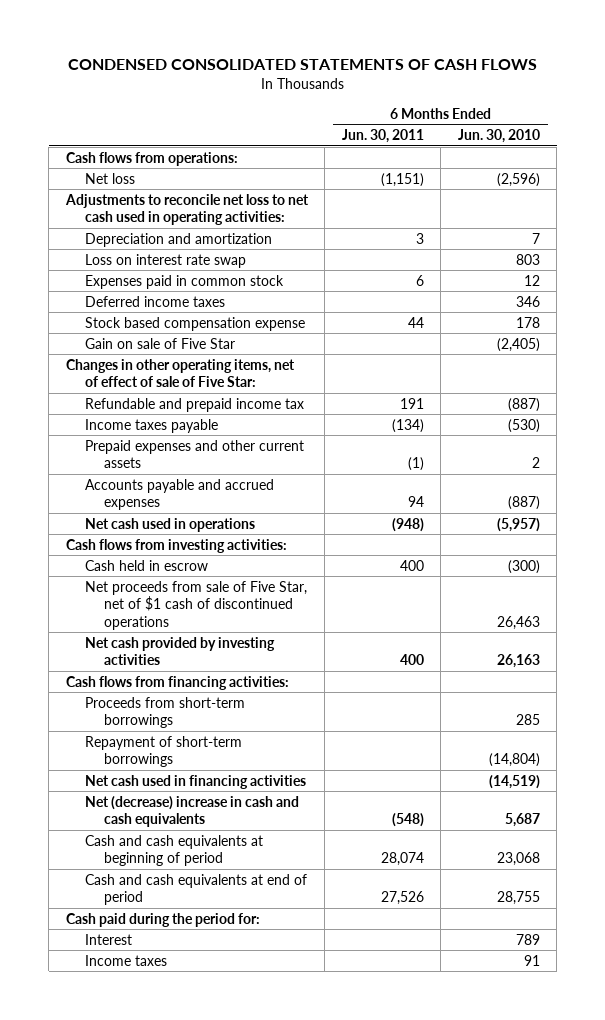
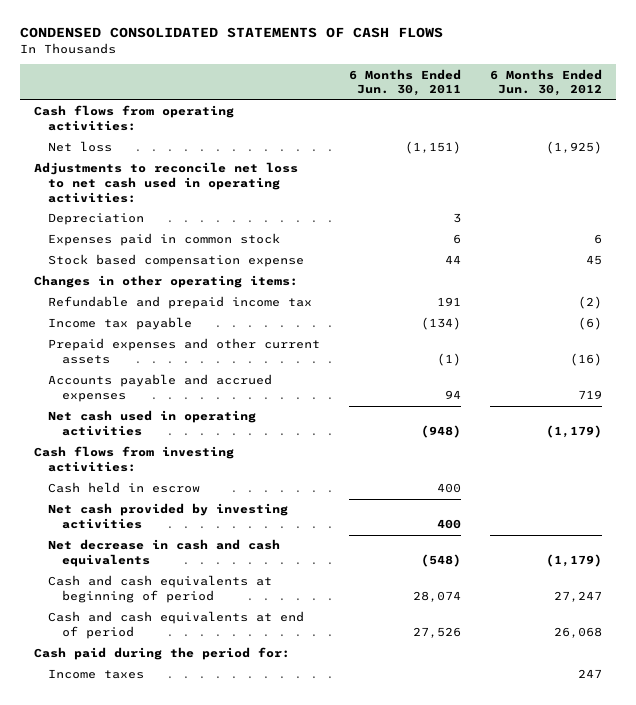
- | 6 Months Ended Jun. 30, 2011 | 6 Months Ended Jun. 30, 2010
+ | 6 Months Ended Jun. 30, 2011 | 6 Months Ended Jun. 30, 2012
- Cash flows from operations:
+ Cash flows from operating activities:
- Depreciation and amortization | 3 | 7
- Loss on interest rate swap | | 803
+ Depreciation | 3 |
- Deferred income taxes | | 346
- Gain on sale of Five Star | | (2,405)
- Changes in other operating items, net of effect of sale of Five Star:
+ Changes in other operating items:
- Income taxes payable | (134) | (530)
+ Income tax payable | (134) | (6)
- Net cash used in operations | (948) | (5,957)
+ Net cash used in operating activities | (948) | (1,179)
- Net proceeds from sale of Five Star, net of $1 cash of discontinued operations | | 26,463
- Cash flows from financing activities:
- Proceeds from short-term borrowings | | 285
- Repayment of short-term borrowings | | (14,804)
- Net cash used in financing activities | | (14,519)
- Net (decrease) increase in cash and cash equivalents | (548) | 5,687
+ Net decrease in cash and cash equivalents | (548) | (1,179)
- Interest | | 789

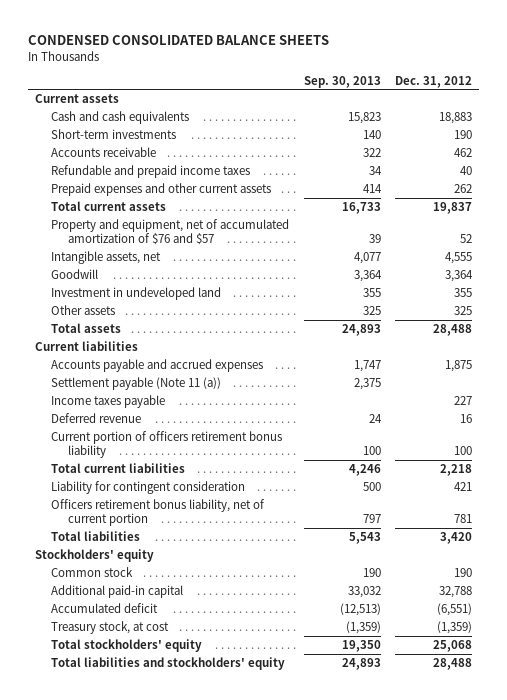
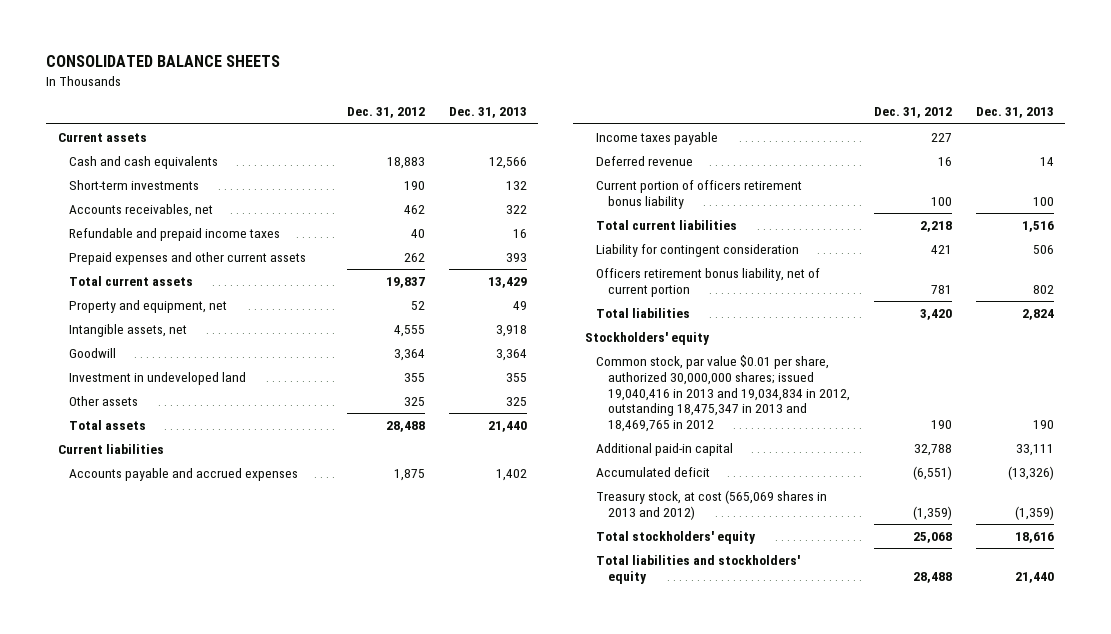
- CONDENSED CONSOLIDATED BALANCE SHEETS
+ CONSOLIDATED BALANCE SHEETS
- | Sep. 30, 2013 | Dec. 31, 2012
+ | Dec. 31, 2012 | Dec. 31, 2013
- Accounts receivable | 322 | 462
+ Accounts receivables, net | 462 | 322
- Property and equipment, net of accumulated amortization of $76 and $57 | 39 | 52
+ Property and equipment, net | 52 | 49
- Settlement payable (Note 11 (a)) | 2,375 |
- Common stock | 190 | 190
+ Common stock, par value $0.01 per share, authorized 30,000,000 shares; issued 19,040,416 in 2013 and 19,034,834 in 2012, outstanding 18,475,347 in 2013 and 18,469,765 in 2012 | 190 | 190
- Treasury stock, at cost | (1,359) | (1,359)
+ Treasury stock, at cost (565,069 shares in 2013 and 2012) | (1,359) | (1,359)

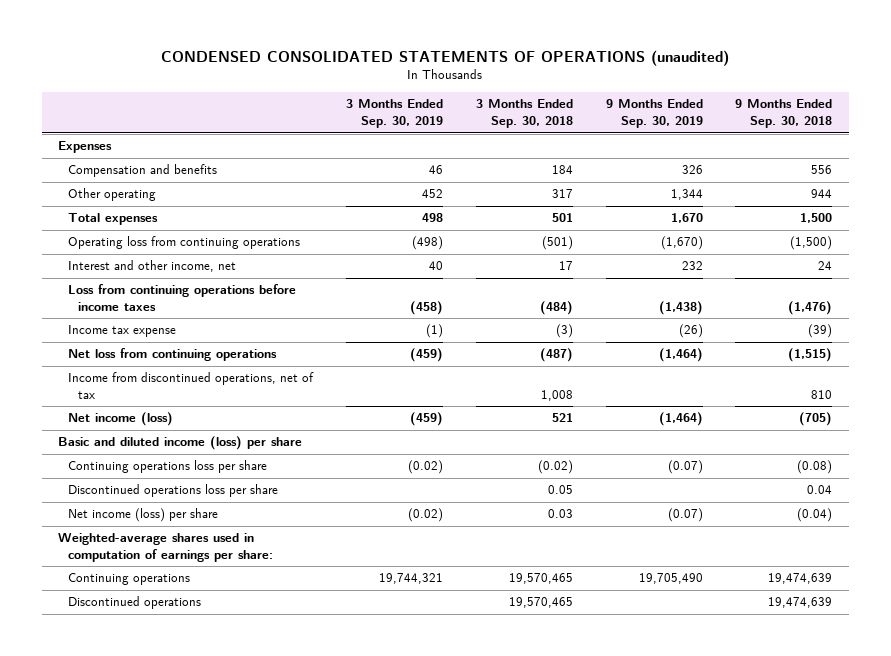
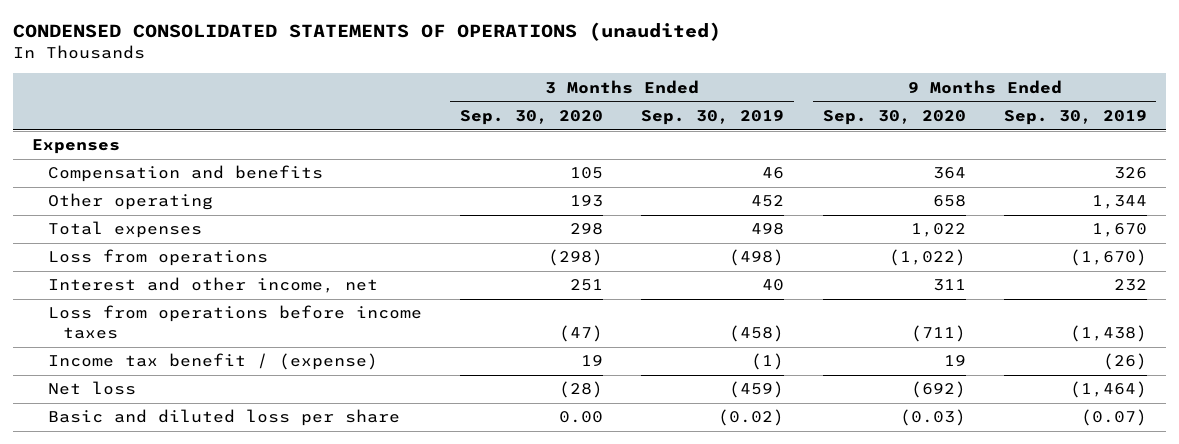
- | 3 Months Ended Sep. 30, 2019 | 3 Months Ended Sep. 30, 2018 | 9 Months Ended Sep. 30, 2019 | 9 Months Ended Sep. 30, 2018
+ | 3 Months Ended Sep. 30, 2020 | 3 Months Ended Sep. 30, 2019 | 9 Months Ended Sep. 30, 2020 | 9 Months Ended Sep. 30, 2019
- Operating loss from continuing operations | (498) | (501) | (1,670) | (1,500)
+ Loss from operations | (298) | (498) | (1,022) | (1,670)
- Loss from continuing operations before income taxes | (458) | (484) | (1,438) | (1,476)
- Income tax expense | (1) | (3) | (26) | (39)
- Net loss from continuing operations | (459) | (487) | (1,464) | (1,515)
- Income from discontinued operations, net of tax | | 1,008 | | 810
- Net income (loss) | (459) | 521 | (1,464) | (705)
- Basic and diluted income (loss) per share
- Continuing operations loss per share | (0.02) | (0.02) | (0.07) | (0.08)
- Discontinued operations loss per share | | 0.05 | | 0.04
- Net income (loss) per share | (0.02) | 0.03 | (0.07) | (0.04)
- Weighted-average shares used in computation of earnings per share:
- Continuing operations | 19,744,321 | 19,570,465 | 19,705,490 | 19,474,639
- Discontinued operations | | 19,570,465 | | 19,474,639
+ Loss from operations before income taxes | (47) | (458) | (711) | (1,438)
+ Income tax benefit / (expense) | 19 | (1) | 19 | (26)
+ Net loss | (28) | (459) | (692) | (1,464)
+ Basic and diluted loss per share | 0.00 | (0.02) | (0.03) | (0.07)

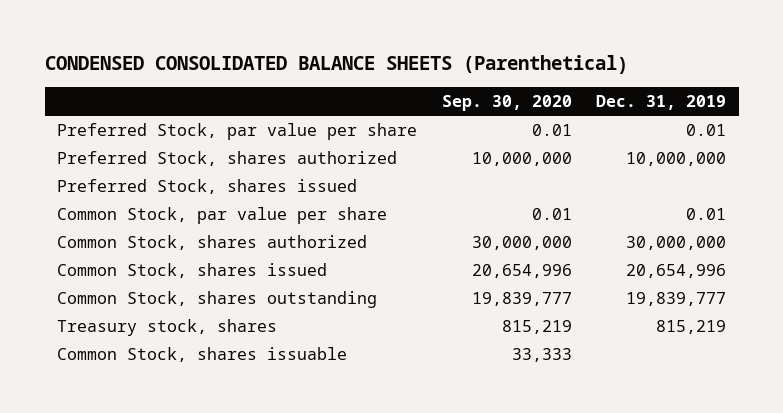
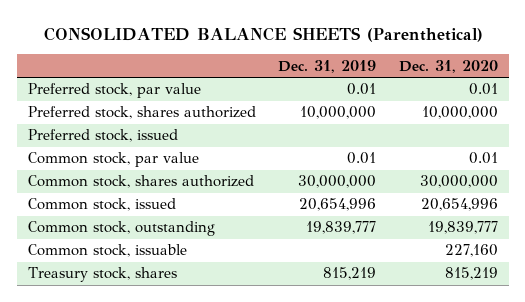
- CONDENSED CONSOLIDATED BALANCE SHEETS (Parenthetical)
+ CONSOLIDATED BALANCE SHEETS (Parenthetical)
- | Sep. 30, 2020 | Dec. 31, 2019
+ | Dec. 31, 2019 | Dec. 31, 2020
- Preferred Stock, par value per share | 0.01 | 0.01
- Preferred Stock, shares authorized | 10,000,000 | 10,000,000
- Preferred Stock, shares issued
- Common Stock, par value per share | 0.01 | 0.01
- Common Stock, shares authorized | 30,000,000 | 30,000,000
- Common Stock, shares issued | 20,654,996 | 20,654,996
- Common Stock, shares outstanding | 19,839,777 | 19,839,777
+ Preferred stock, par value | 0.01 | 0.01
+ Preferred stock, shares authorized | 10,000,000 | 10,000,000
+ Preferred stock, issued
+ Common stock, par value | 0.01 | 0.01
+ Common stock, shares authorized | 30,000,000 | 30,000,000
+ Common stock, issued | 20,654,996 | 20,654,996
+ Common stock, outstanding | 19,839,777 | 19,839,777
+ Common stock, issuable | | 227,160
- Common Stock, shares issuable | 33,333 |

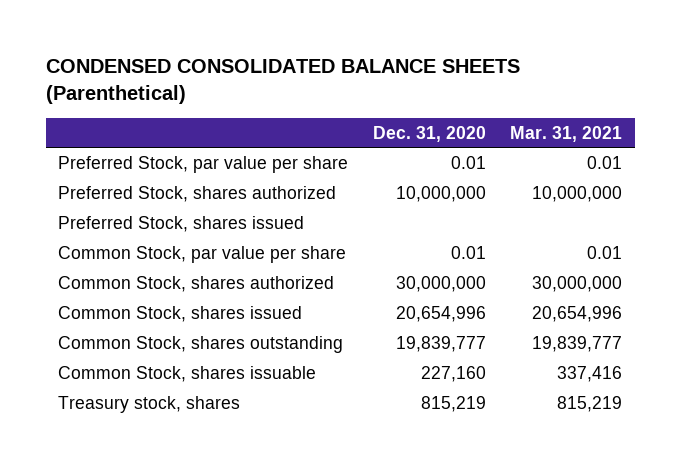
- CONSOLIDATED BALANCE SHEETS (Parenthetical)
+ CONDENSED CONSOLIDATED BALANCE SHEETS (Parenthetical)
- | Dec. 31, 2019 | Dec. 31, 2020
+ | Dec. 31, 2020 | Mar. 31, 2021
- Preferred stock, par value | 0.01 | 0.01
- Preferred stock, shares authorized | 10,000,000 | 10,000,000
- Preferred stock, issued
- Common stock, par value | 0.01 | 0.01
- Common stock, shares authorized | 30,000,000 | 30,000,000
- Common stock, issued | 20,654,996 | 20,654,996
- Common stock, outstanding | 19,839,777 | 19,839,777
- Common stock, issuable | | 227,160
+ Preferred Stock, par value per share | 0.01 | 0.01
+ Preferred Stock, shares authorized | 10,000,000 | 10,000,000
+ Preferred Stock, shares issued
+ Common Stock, par value per share | 0.01 | 0.01
+ Common Stock, shares authorized | 30,000,000 | 30,000,000
+ Common Stock, shares issued | 20,654,996 | 20,654,996
+ Common Stock, shares outstanding | 19,839,777 | 19,839,777
+ Common Stock, shares issuable | 227,160 | 337,416

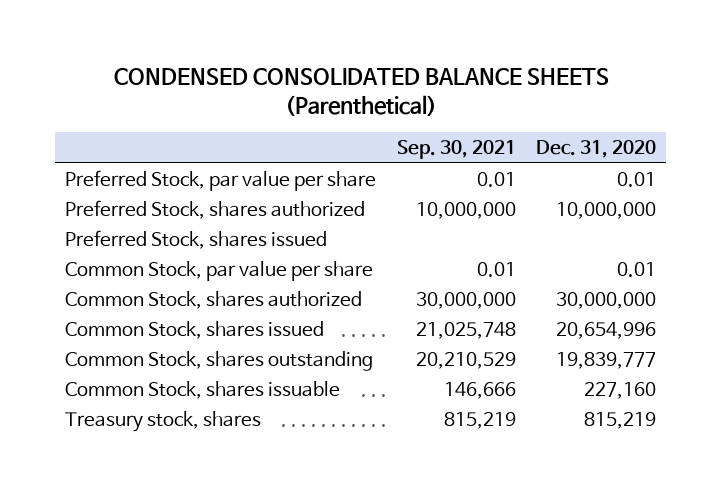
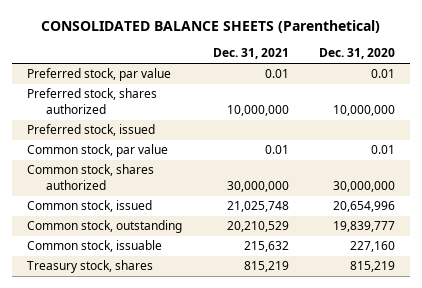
- CONDENSED CONSOLIDATED BALANCE SHEETS (Parenthetical)
+ CONSOLIDATED BALANCE SHEETS (Parenthetical)
- | Sep. 30, 2021 | Dec. 31, 2020
+ | Dec. 31, 2021 | Dec. 31, 2020
- Preferred Stock, par value per share | 0.01 | 0.01
- Preferred Stock, shares authorized | 10,000,000 | 10,000,000
- Preferred Stock, shares issued
- Common Stock, par value per share | 0.01 | 0.01
- Common Stock, shares authorized | 30,000,000 | 30,000,000
- Common Stock, shares issued | 21,025,748 | 20,654,996
- Common Stock, shares outstanding | 20,210,529 | 19,839,777
- Common Stock, shares issuable | 146,666 | 227,160
+ Preferred stock, par value | 0.01 | 0.01
+ Preferred stock, shares authorized | 10,000,000 | 10,000,000
+ Preferred stock, issued
+ Common stock, par value | 0.01 | 0.01
+ Common stock, shares authorized | 30,000,000 | 30,000,000
+ Common stock, issued | 21,025,748 | 20,654,996
+ Common stock, outstanding | 20,210,529 | 19,839,777
+ Common stock, issuable | 215,632 | 227,160

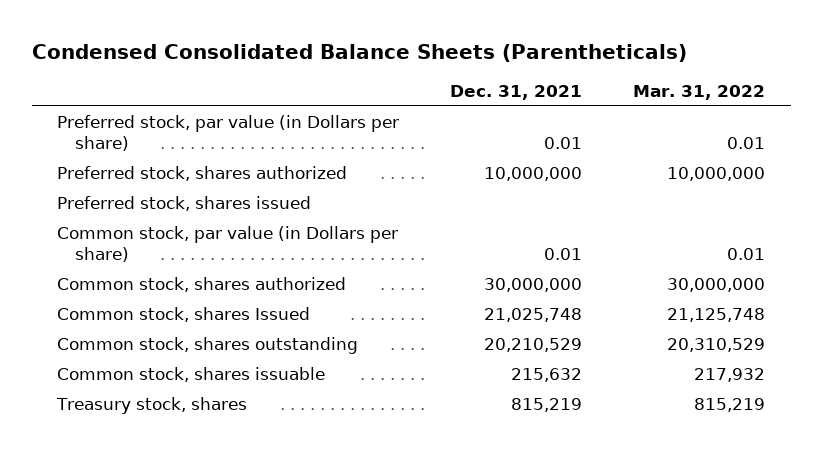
- CONSOLIDATED BALANCE SHEETS (Parenthetical)
+ Condensed Consolidated Balance Sheets (Parentheticals)
- | Dec. 31, 2021 | Dec. 31, 2020
+ | Dec. 31, 2021 | Mar. 31, 2022
- Preferred stock, par value | 0.01 | 0.01
+ Preferred stock, par value (in Dollars per share) | 0.01 | 0.01
- Preferred stock, issued
- Common stock, par value | 0.01 | 0.01
+ Preferred stock, shares issued
+ Common stock, par value (in Dollars per share) | 0.01 | 0.01
- Common stock, issued | 21,025,748 | 20,654,996
- Common stock, outstanding | 20,210,529 | 19,839,777
- Common stock, issuable | 215,632 | 227,160
+ Common stock, shares Issued | 21,025,748 | 21,125,748
+ Common stock, shares outstanding | 20,210,529 | 20,310,529
+ Common stock, shares issuable | 215,632 | 217,932

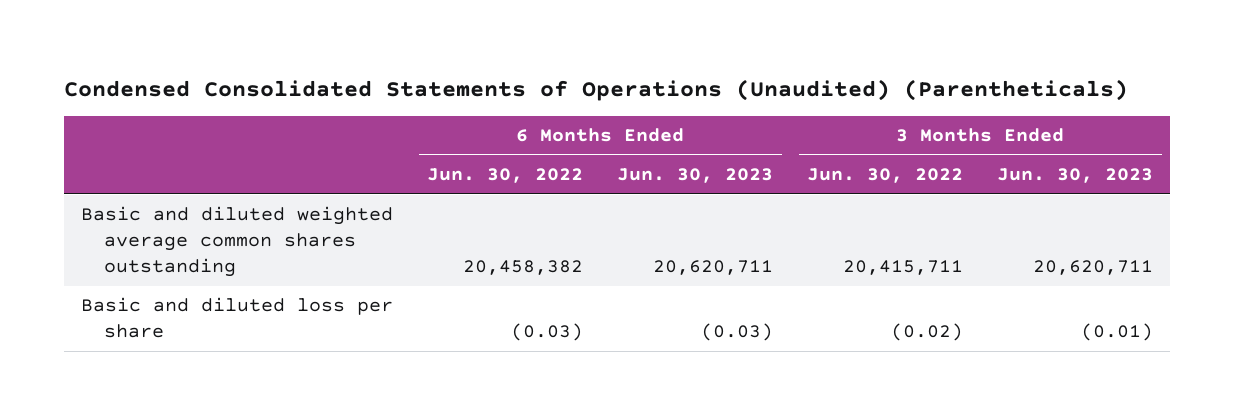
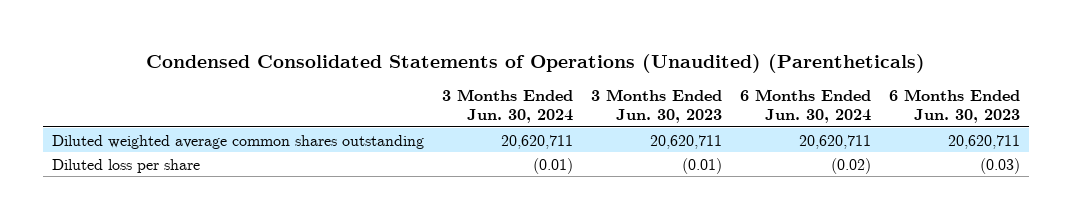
- | 6 Months Ended Jun. 30, 2022 | 6 Months Ended Jun. 30, 2023 | 3 Months Ended Jun. 30, 2022 | 3 Months Ended Jun. 30, 2023
+ | 3 Months Ended Jun. 30, 2024 | 3 Months Ended Jun. 30, 2023 | 6 Months Ended Jun. 30, 2024 | 6 Months Ended Jun. 30, 2023
- Basic and diluted weighted average common shares outstanding | 20,458,382 | 20,620,711 | 20,415,711 | 20,620,711
- Basic and diluted loss per share | (0.03) | (0.03) | (0.02) | (0.01)
+ Diluted weighted average common shares outstanding | 20,620,711 | 20,620,711 | 20,620,711 | 20,620,711
+ Diluted loss per share | (0.01) | (0.01) | (0.02) | (0.03)

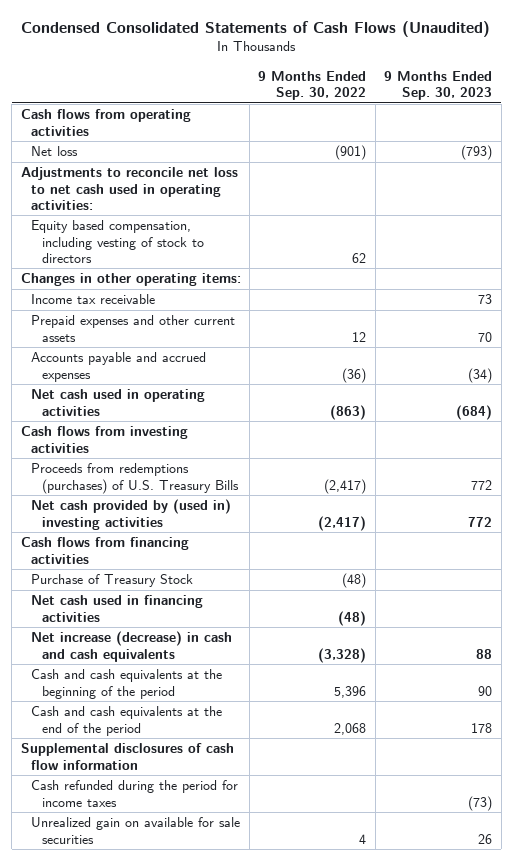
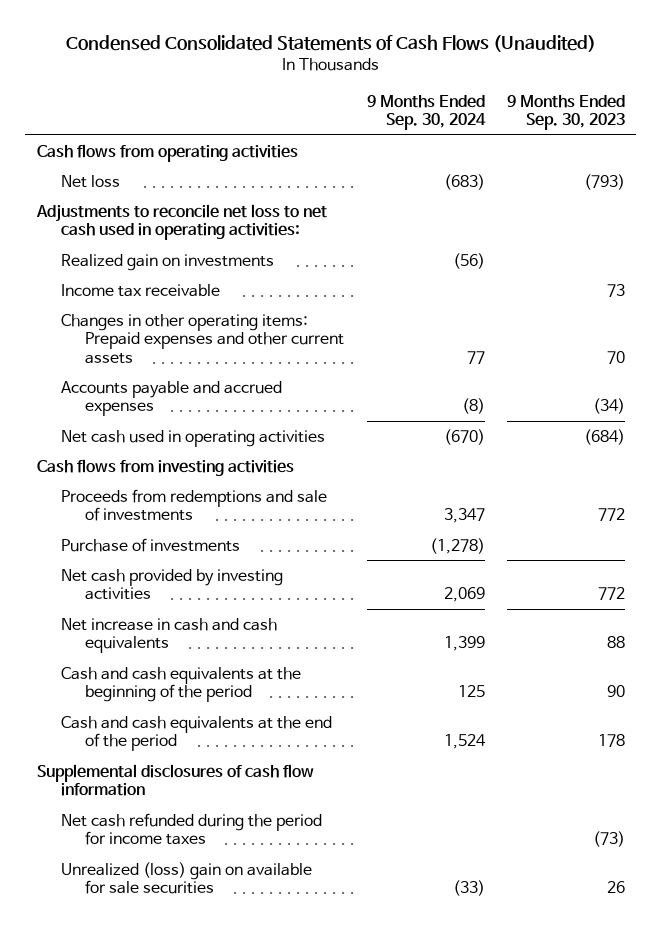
- | 9 Months Ended Sep. 30, 2022 | 9 Months Ended Sep. 30, 2023
+ | 9 Months Ended Sep. 30, 2024 | 9 Months Ended Sep. 30, 2023
- Equity based compensation, including vesting of stock to directors | 62 |
- Changes in other operating items:
+ Realized gain on investments | (56) |
- Prepaid expenses and other current assets | 12 | 70
+ Changes in other operating items: Prepaid expenses and other current assets | 77 | 70
- Proceeds from redemptions (purchases) of U.S. Treasury Bills | (2,417) | 772
- Net cash provided by (used in) investing activities | (2,417) | 772
- Cash flows from financing activities
- Purchase of Treasury Stock | (48) |
- Net cash used in financing activities | (48) |
- Net increase (decrease) in cash and cash equivalents | (3,328) | 88
+ Proceeds from redemptions and sale of investments | 3,347 | 772
+ Purchase of investments | (1,278) |
+ Net cash provided by investing activities | 2,069 | 772
+ Net increase in cash and cash equivalents | 1,399 | 88
- Cash refunded during the period for income taxes | | (73)
- Unrealized gain on available for sale securities | 4 | 26
+ Net cash refunded during the period for income taxes | | (73)
+ Unrealized (loss) gain on available for sale securities | (33) | 26

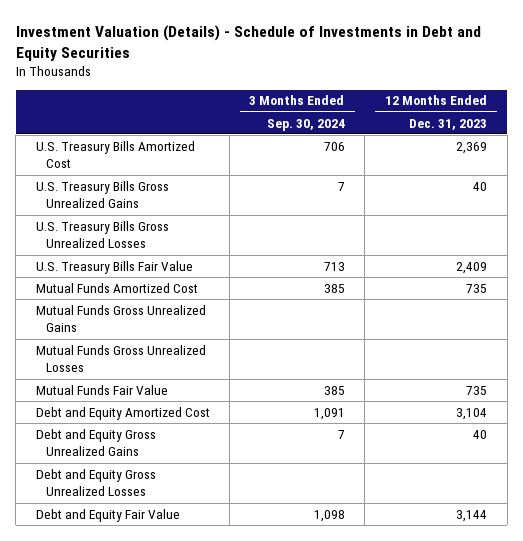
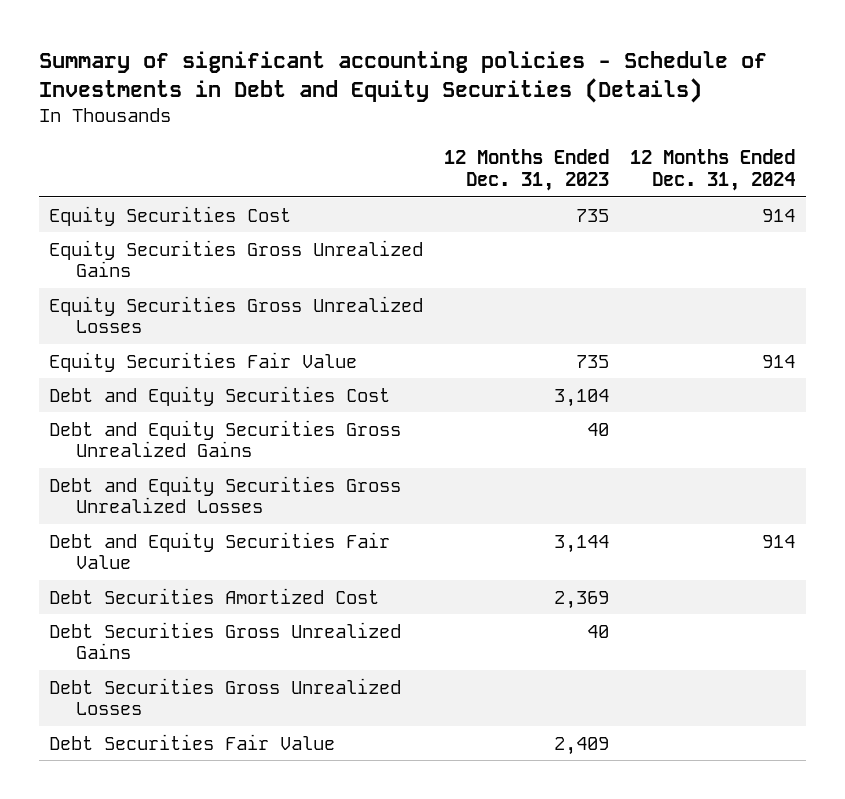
- Investment Valuation (Details) - Schedule of Investments in Debt and Equity Securities
+ Summary of significant accounting policies - Schedule of Investments in Debt and Equity Securities (Details)
- | 3 Months Ended Sep. 30, 2024 | 12 Months Ended Dec. 31, 2023
+ | 12 Months Ended Dec. 31, 2023 | 12 Months Ended Dec. 31, 2024
- U.S. Treasury Bills Amortized Cost | 706 | 2,369
- U.S. Treasury Bills Gross Unrealized Gains | 7 | 40
- U.S. Treasury Bills Gross Unrealized Losses
- U.S. Treasury Bills Fair Value | 713 | 2,409
- Mutual Funds Amortized Cost | 385 | 735
- Mutual Funds Gross Unrealized Gains
- Mutual Funds Gross Unrealized Losses
- Mutual Funds Fair Value | 385 | 735
- Debt and Equity Amortized Cost | 1,091 | 3,104
- Debt and Equity Gross Unrealized Gains | 7 | 40
- Debt and Equity Gross Unrealized Losses
- Debt and Equity Fair Value | 1,098 | 3,144
+ Equity Securities Cost | 735 | 914
+ Equity Securities Gross Unrealized Gains
+ Equity Securities Gross Unrealized Losses
+ Equity Securities Fair Value | 735 | 914
+ Debt and Equity Securities Cost | 3,104 |
+ Debt and Equity Securities Gross Unrealized Gains | 40 |
+ Debt and Equity Securities Gross Unrealized Losses
+ Debt and Equity Securities Fair Value | 3,144 | 914
+ Debt Securities Amortized Cost | 2,369 |
+ Debt Securities Gross Unrealized Gains | 40 |
+ Debt Securities Gross Unrealized Losses
+ Debt Securities Fair Value | 2,409 |

